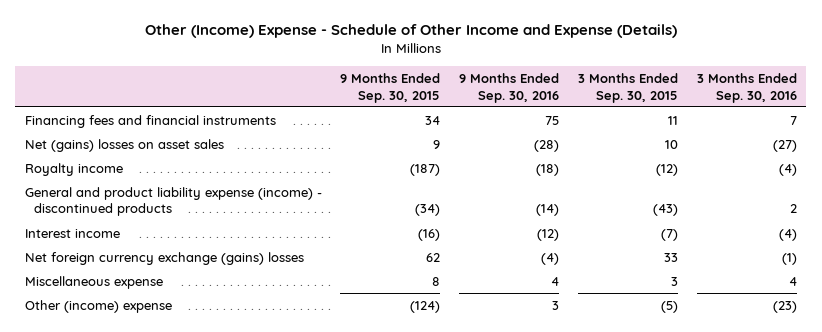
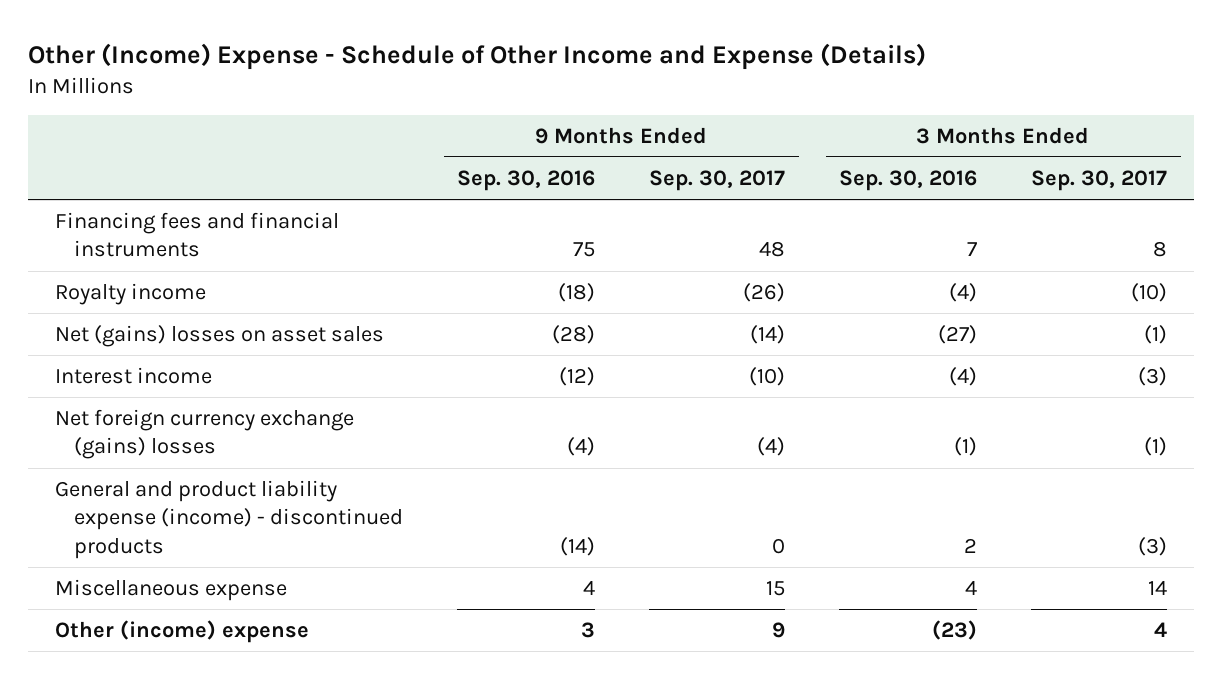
- | 9 Months Ended Sep. 30, 2015 | 9 Months Ended Sep. 30, 2016 | 3 Months Ended Sep. 30, 2015 | 3 Months Ended Sep. 30, 2016
+ | 9 Months Ended Sep. 30, 2016 | 9 Months Ended Sep. 30, 2017 | 3 Months Ended Sep. 30, 2016 | 3 Months Ended Sep. 30, 2017
moved down: Net (gains) losses on asset sales | (28) | (14) | (27) | (1)
moved down: General and product liability expense (income) - discontinued products | (14) | 0 | 2 | (3)

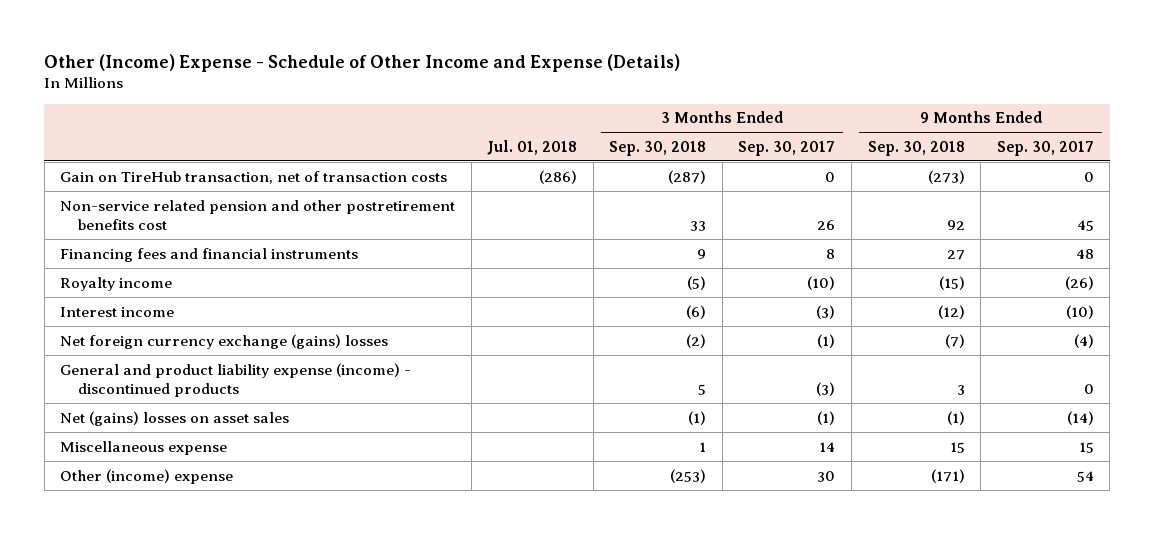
- | 9 Months Ended Sep. 30, 2016 | 9 Months Ended Sep. 30, 2017 | 3 Months Ended Sep. 30, 2016 | 3 Months Ended Sep. 30, 2017
+ | Jul. 01, 2018 | 3 Months Ended Sep. 30, 2018 | 3 Months Ended Sep. 30, 2017 | 9 Months Ended Sep. 30, 2018 | 9 Months Ended Sep. 30, 2017
+ Gain on TireHub transaction, net of transaction costs | (286) | (287) | 0 | (273) | 0
+ Non-service related pension and other postretirement benefits cost | | 33 | 26 | 92 | 45
moved down: Net (gains) losses on asset sales | | (1) | (1) | (1) | (14)
- Other (income) expense | 3 | 9 | (23) | 4
+ Other (income) expense | | (253) | 30 | (171) | 54

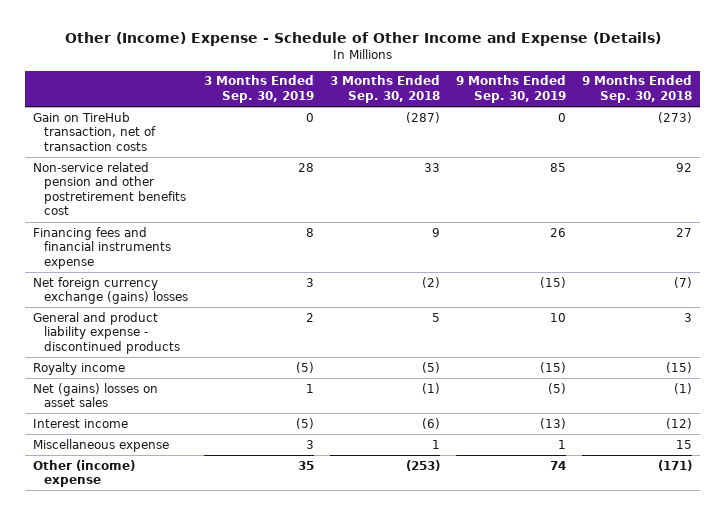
- | Jul. 01, 2018 | 3 Months Ended Sep. 30, 2018 | 3 Months Ended Sep. 30, 2017 | 9 Months Ended Sep. 30, 2018 | 9 Months Ended Sep. 30, 2017
+ | 3 Months Ended Sep. 30, 2019 | 3 Months Ended Sep. 30, 2018 | 9 Months Ended Sep. 30, 2019 | 9 Months Ended Sep. 30, 2018
- Financing fees and financial instruments | | 9 | 8 | 27 | 48
+ Financing fees and financial instruments expense | 8 | 9 | 26 | 27
- General and product liability expense (income) - discontinued products | | 5 | (3) | 3 | 0
+ General and product liability expense - discontinued products | 2 | 5 | 10 | 3
moved down: Royalty income | (5) | (5) | (15) | (15)
moved down: Interest income | (5) | (6) | (13) | (12)

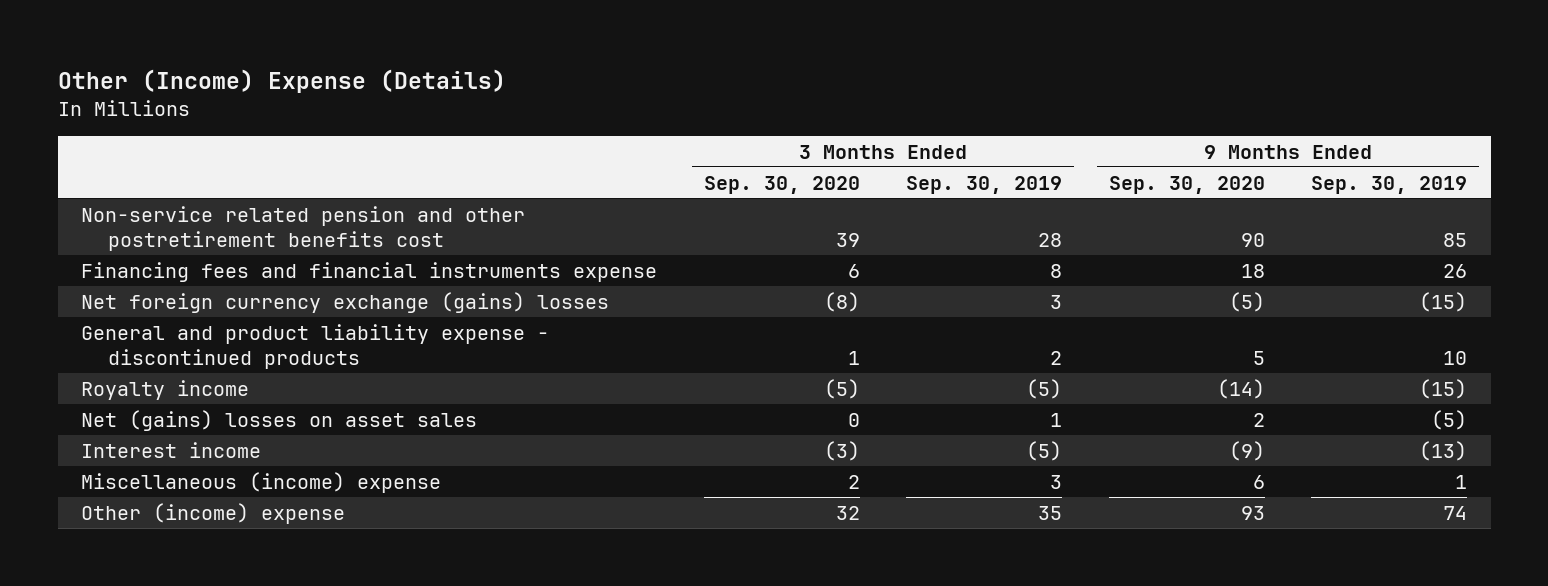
- Other (Income) Expense - Schedule of Other Income and Expense (Details)
+ Other (Income) Expense (Details)
- | 3 Months Ended Sep. 30, 2019 | 3 Months Ended Sep. 30, 2018 | 9 Months Ended Sep. 30, 2019 | 9 Months Ended Sep. 30, 2018
+ | 3 Months Ended Sep. 30, 2020 | 3 Months Ended Sep. 30, 2019 | 9 Months Ended Sep. 30, 2020 | 9 Months Ended Sep. 30, 2019
- Gain on TireHub transaction, net of transaction costs | 0 | (287) | 0 | (273)
- Miscellaneous expense | 3 | 1 | 1 | 15
+ Miscellaneous (income) expense | 2 | 3 | 6 | 1

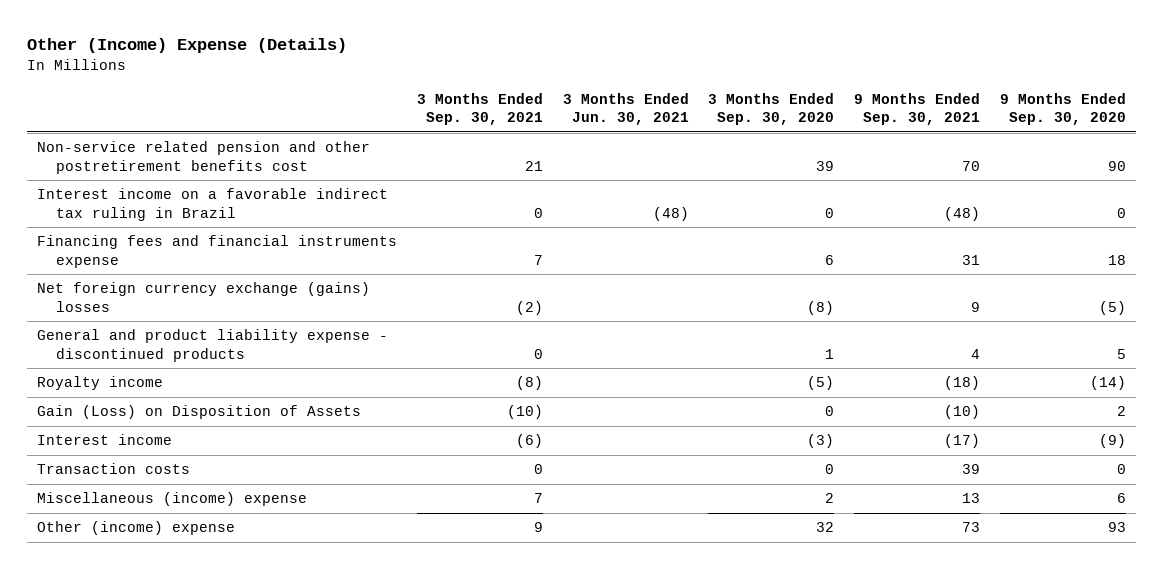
- | 3 Months Ended Sep. 30, 2020 | 3 Months Ended Sep. 30, 2019 | 9 Months Ended Sep. 30, 2020 | 9 Months Ended Sep. 30, 2019
+ | 3 Months Ended Sep. 30, 2021 | 3 Months Ended Jun. 30, 2021 | 3 Months Ended Sep. 30, 2020 | 9 Months Ended Sep. 30, 2021 | 9 Months Ended Sep. 30, 2020
+ Interest income on a favorable indirect tax ruling in Brazil | 0 | (48) | 0 | (48) | 0
- Net (gains) losses on asset sales | 0 | 1 | 2 | (5)
+ Gain (Loss) on Disposition of Assets | (10) | | 0 | (10) | 2
+ Transaction costs | 0 | | 0 | 39 | 0

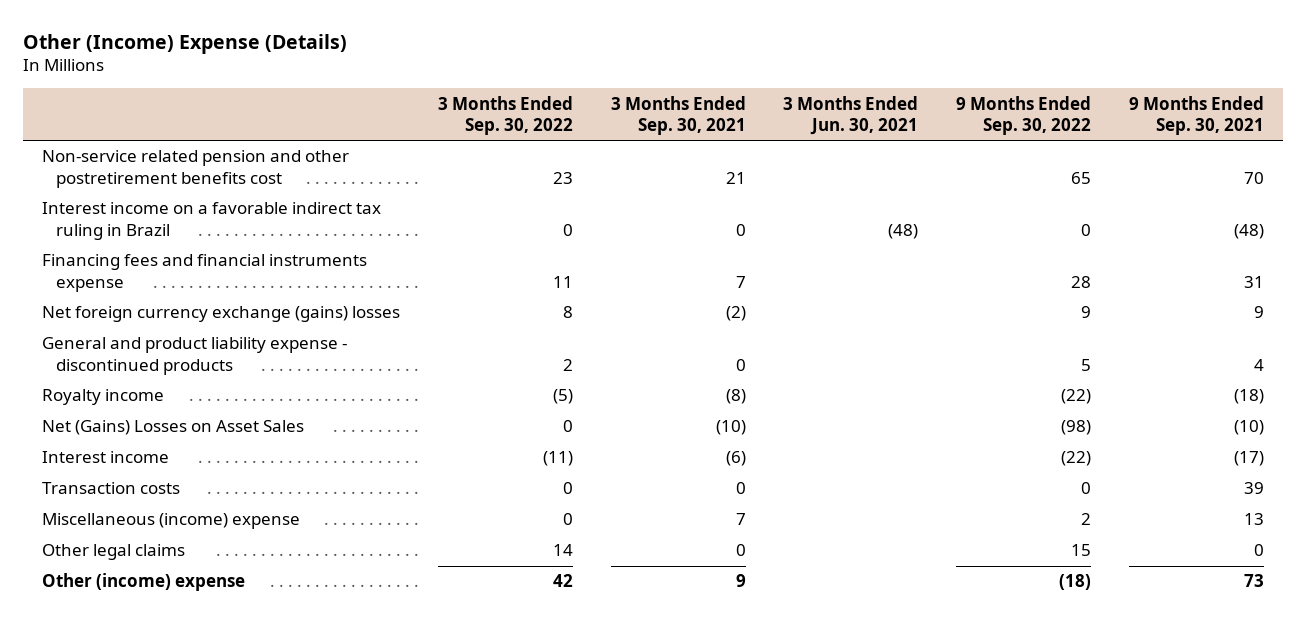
- | 3 Months Ended Sep. 30, 2021 | 3 Months Ended Jun. 30, 2021 | 3 Months Ended Sep. 30, 2020 | 9 Months Ended Sep. 30, 2021 | 9 Months Ended Sep. 30, 2020
+ | 3 Months Ended Sep. 30, 2022 | 3 Months Ended Sep. 30, 2021 | 3 Months Ended Jun. 30, 2021 | 9 Months Ended Sep. 30, 2022 | 9 Months Ended Sep. 30, 2021
- Gain (Loss) on Disposition of Assets | (10) | | 0 | (10) | 2
+ Net (Gains) Losses on Asset Sales | 0 | (10) | | (98) | (10)
+ Other legal claims | 14 | 0 | | 15 | 0

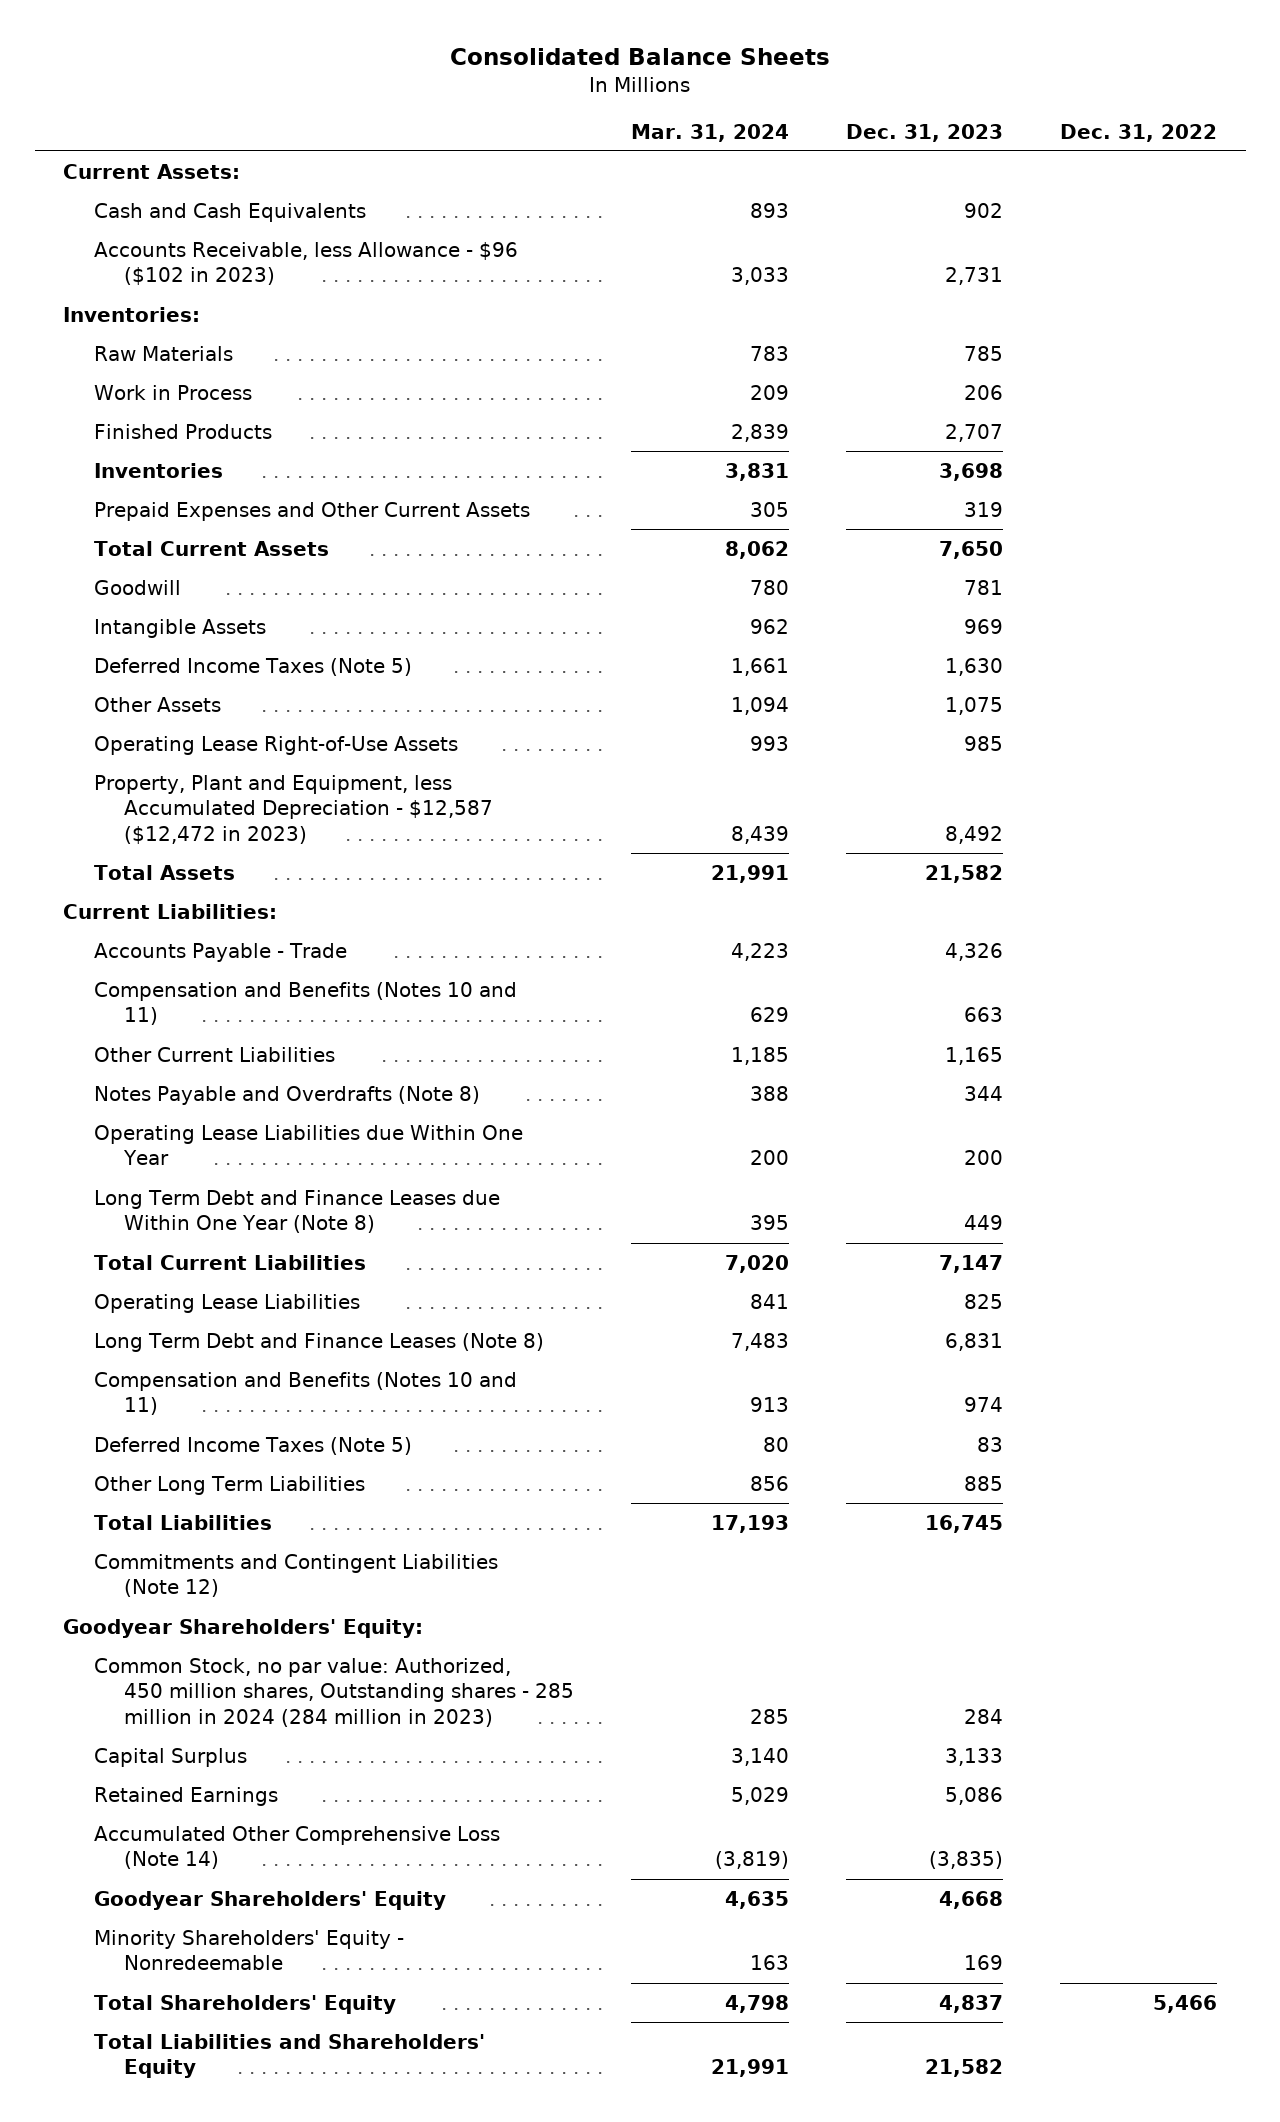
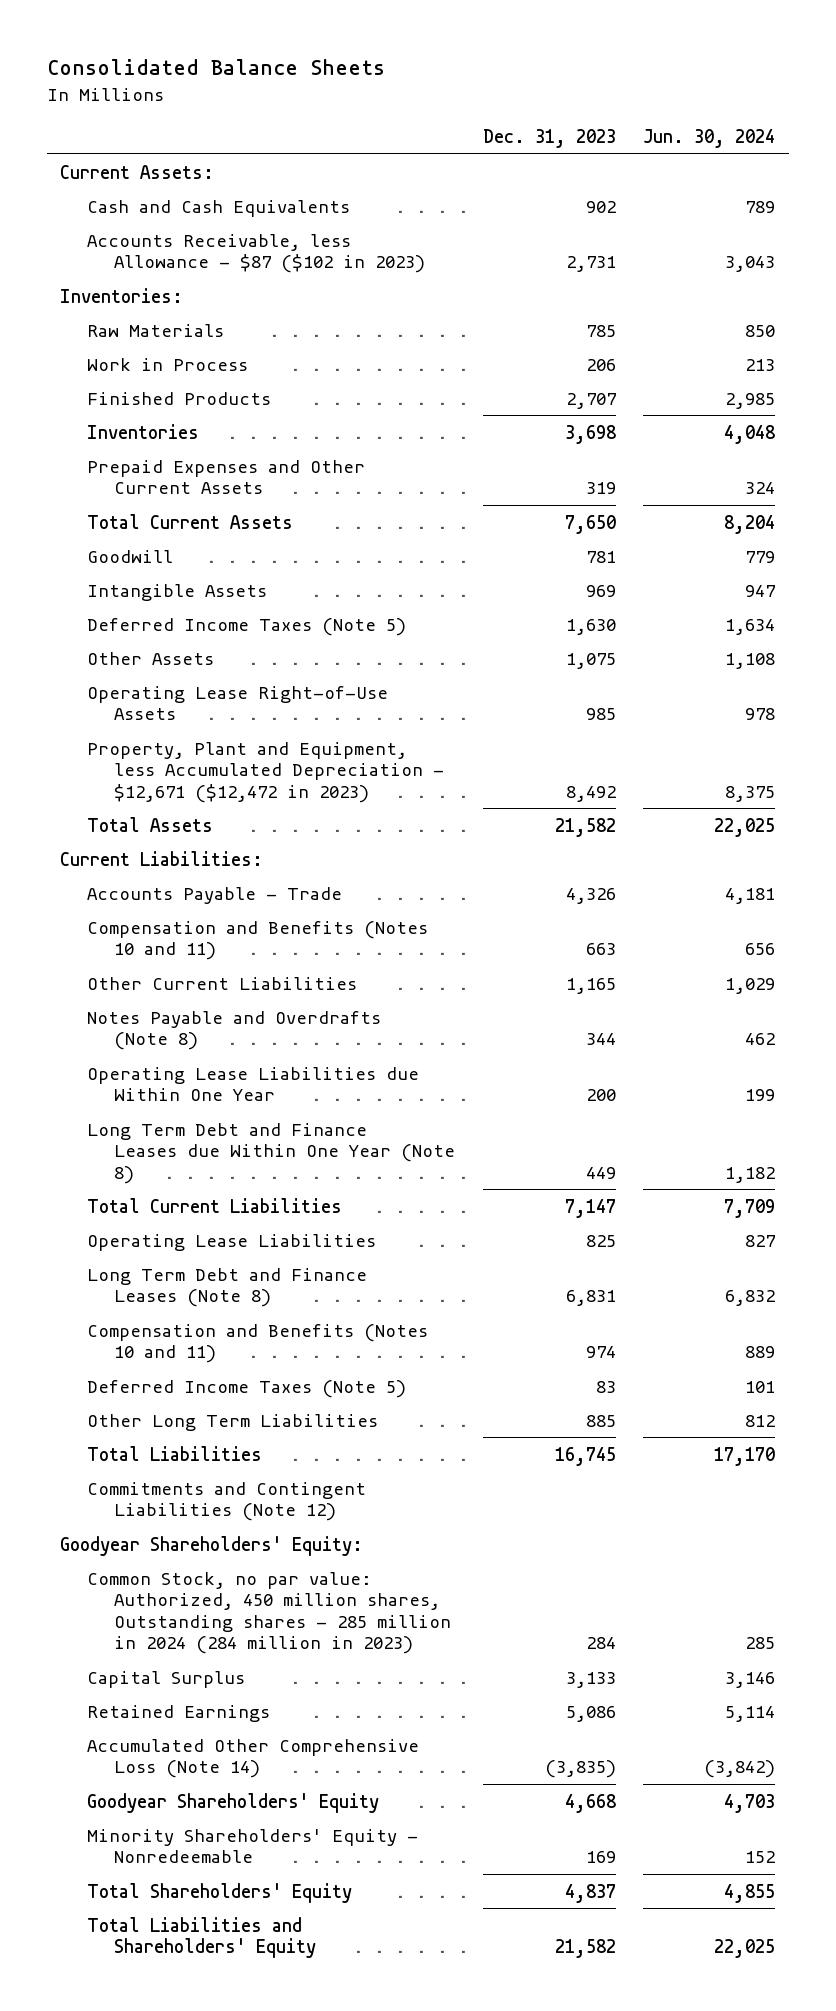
- | Mar. 31, 2024 | Dec. 31, 2023 | Dec. 31, 2022
+ | Dec. 31, 2023 | Jun. 30, 2024
- Accounts Receivable, less Allowance - $96 ($102 in 2023) | 3,033 | 2,731 |
+ Accounts Receivable, less Allowance - $87 ($102 in 2023) | 2,731 | 3,043
- Property, Plant and Equipment, less Accumulated Depreciation - $12,587 ($12,472 in 2023) | 8,439 | 8,492 |
+ Property, Plant and Equipment, less Accumulated Depreciation - $12,671 ($12,472 in 2023) | 8,492 | 8,375

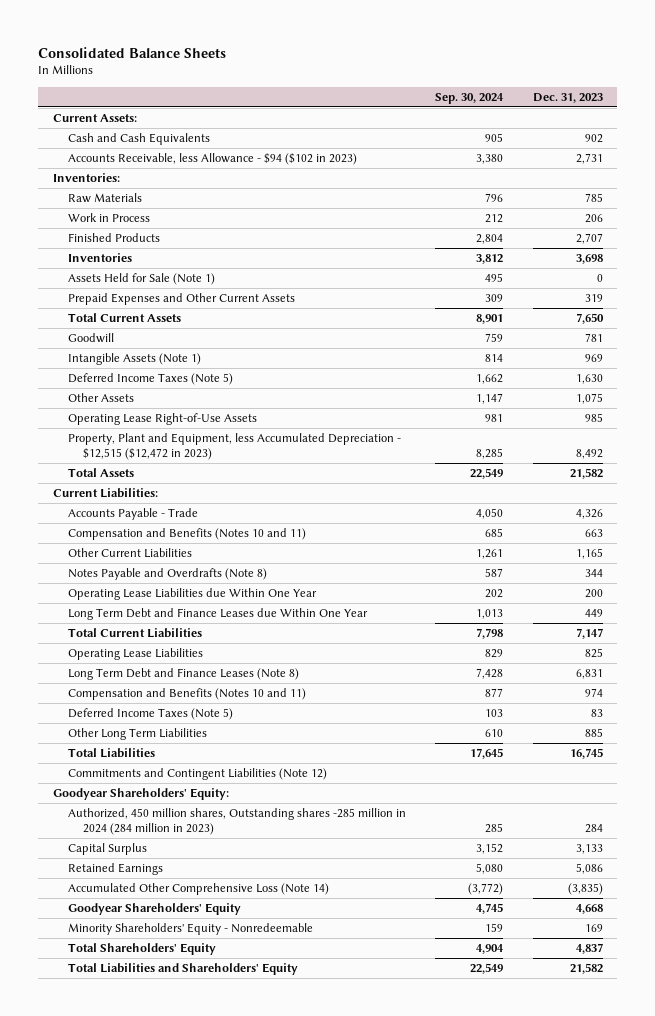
- | Dec. 31, 2023 | Jun. 30, 2024
+ | Sep. 30, 2024 | Dec. 31, 2023
- Accounts Receivable, less Allowance - $87 ($102 in 2023) | 2,731 | 3,043
+ Accounts Receivable, less Allowance - $94 ($102 in 2023) | 3,380 | 2,731
+ Assets Held for Sale (Note 1) | 495 | 0
- Intangible Assets | 969 | 947
+ Intangible Assets (Note 1) | 814 | 969
- Property, Plant and Equipment, less Accumulated Depreciation - $12,671 ($12,472 in 2023) | 8,492 | 8,375
+ Property, Plant and Equipment, less Accumulated Depreciation - $12,515 ($12,472 in 2023) | 8,285 | 8,492
- Long Term Debt and Finance Leases due Within One Year (Note 8) | 449 | 1,182
+ Long Term Debt and Finance Leases due Within One Year | 1,013 | 449
- Common Stock, no par value: Authorized, 450 million shares, Outstanding shares - 285 million in 2024 (284 million in 2023) | 284 | 285
+ Authorized, 450 million shares, Outstanding shares -285 million in 2024 (284 million in 2023) | 285 | 284

